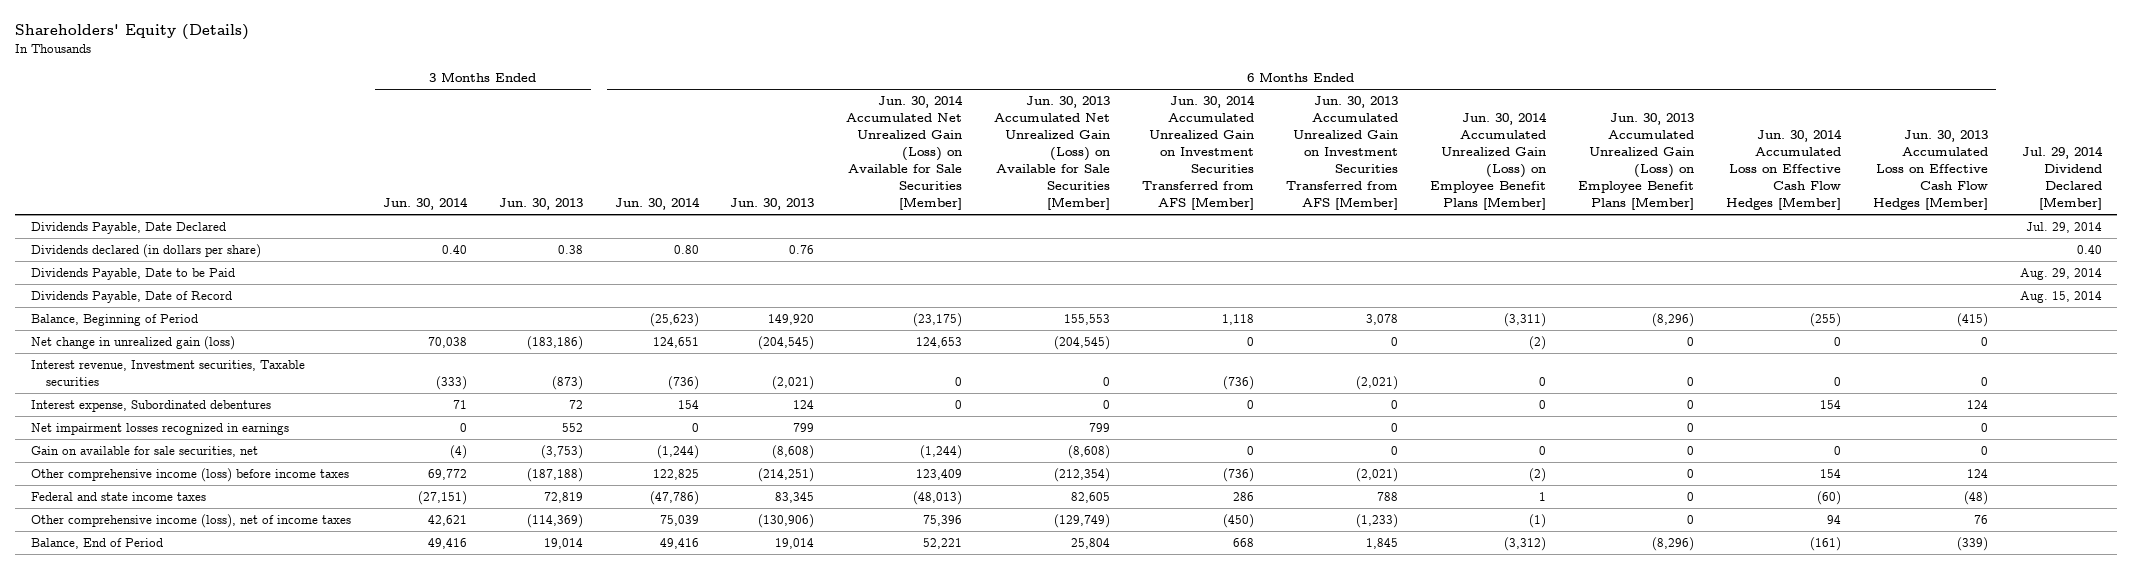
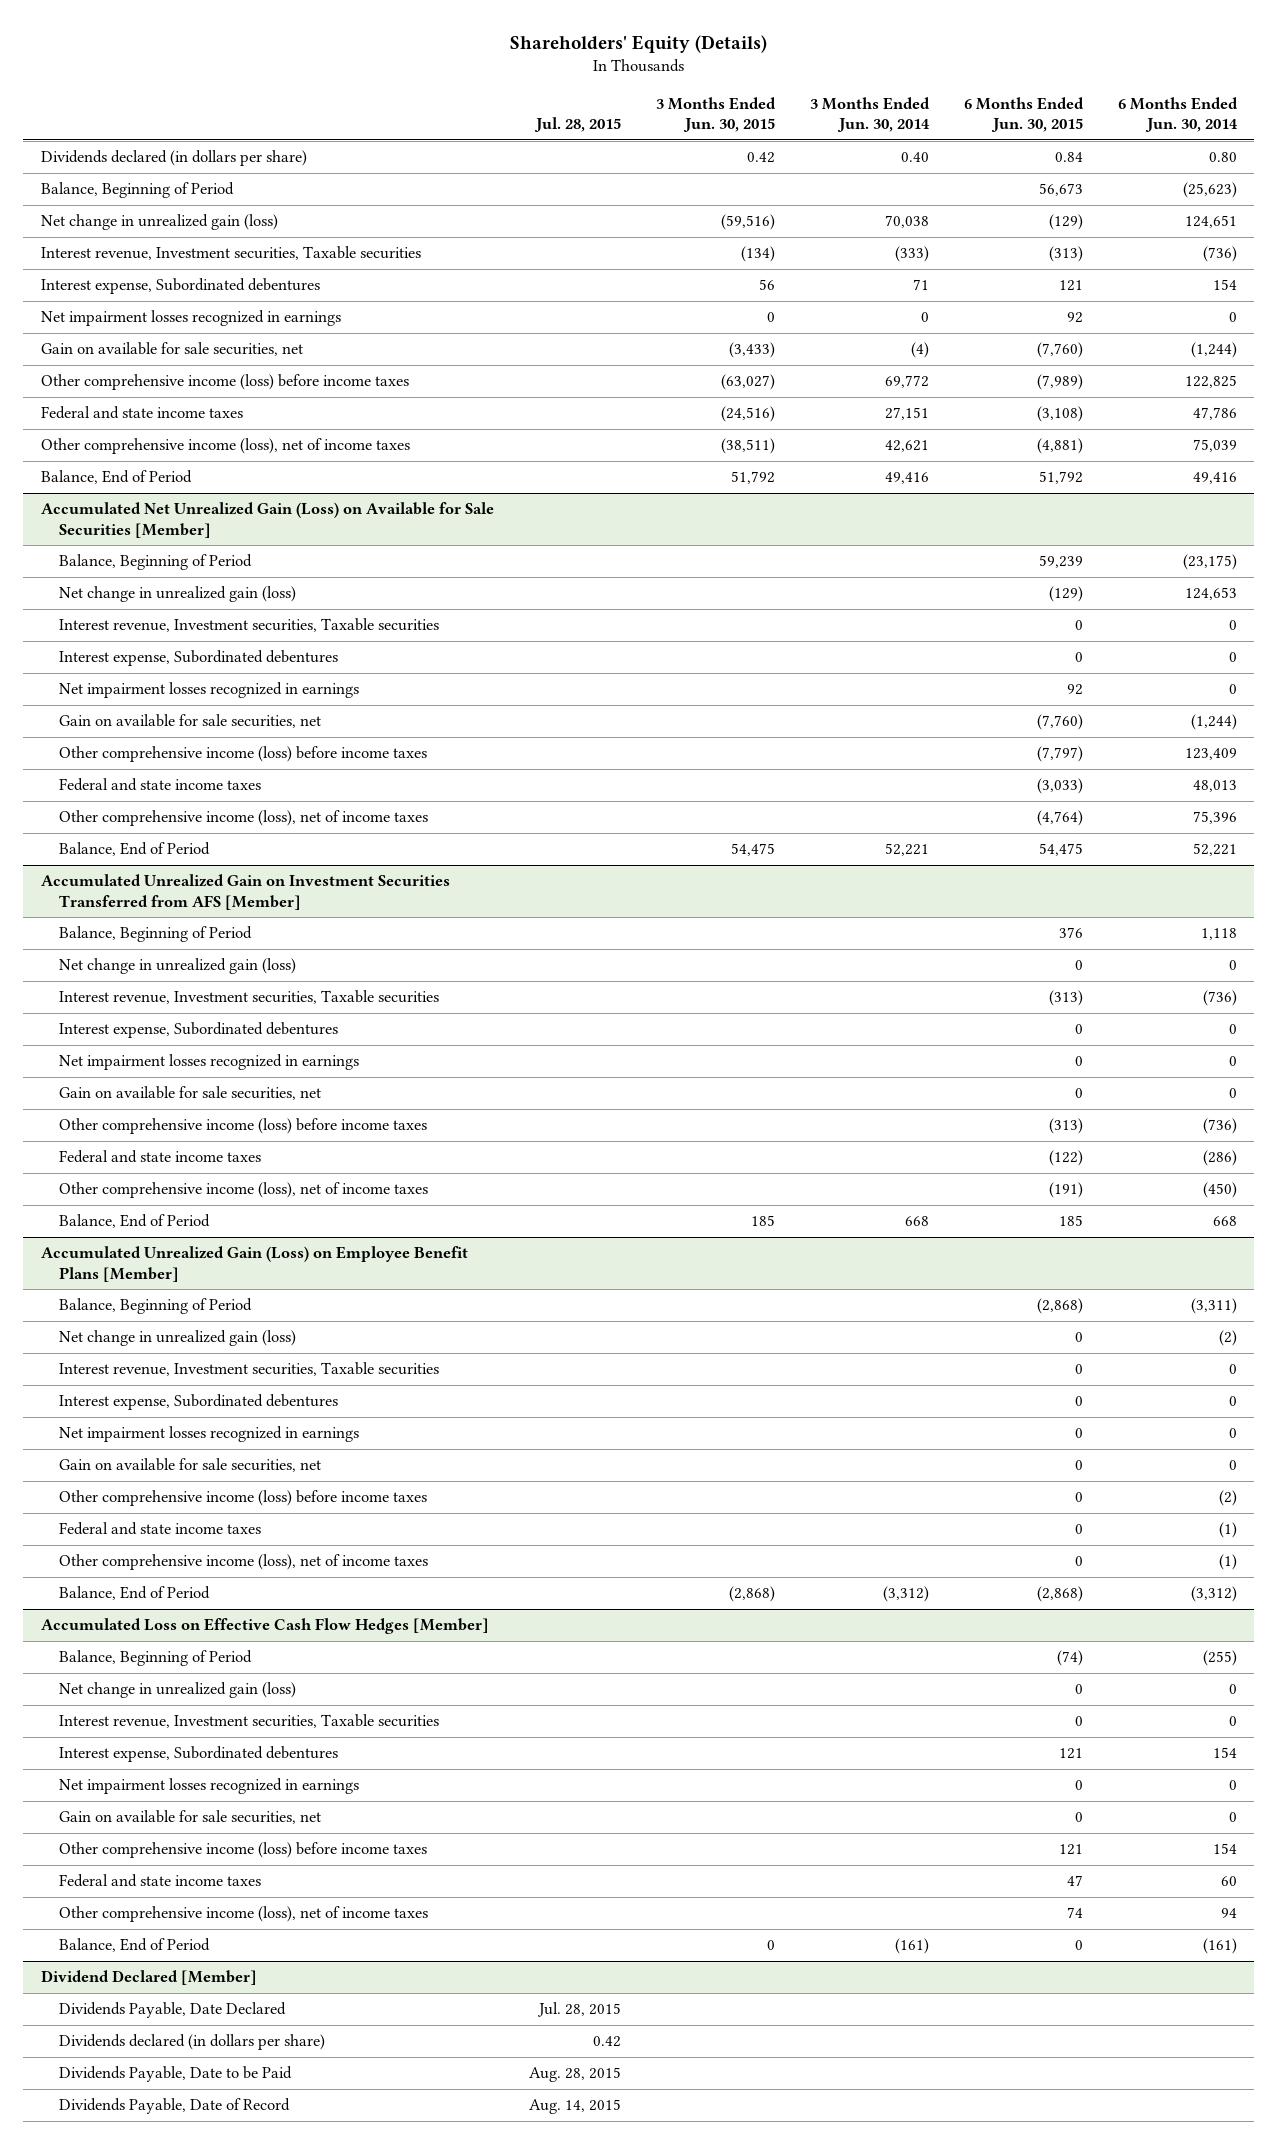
- | 3 Months Ended Jun. 30, 2014 | 3 Months Ended Jun. 30, 2013 | 6 Months Ended Jun. 30, 2014 | 6 Months Ended Jun. 30, 2013 | 6 Months Ended Jun. 30, 2014 Accumulated Net Unrealized Gain (Loss) on Available for Sale Securities [Member] | 6 Months Ended Jun. 30, 2013 Accumulated Net Unrealized Gain (Loss) on Available for Sale Securities [Member] | 6 Months Ended Jun. 30, 2014 Accumulated Unrealized Gain on Investment Securities Transferred from AFS [Member] | 6 Months Ended Jun. 30, 2013 Accumulated Unrealized Gain on Investment Securities Transferred from AFS [Member] | 6 Months Ended Jun. 30, 2014 Accumulated Unrealized Gain (Loss) on Employee Benefit Plans [Member] | 6 Months Ended Jun. 30, 2013 Accumulated Unrealized Gain (Loss) on Employee Benefit Plans [Member] | 6 Months Ended Jun. 30, 2014 Accumulated Loss on Effective Cash Flow Hedges [Member] | 6 Months Ended Jun. 30, 2013 Accumulated Loss on Effective Cash Flow Hedges [Member] | Jul. 29, 2014 Dividend Declared [Member]
+ | Jul. 28, 2015 | 3 Months Ended Jun. 30, 2015 | 3 Months Ended Jun. 30, 2014 | 6 Months Ended Jun. 30, 2015 | 6 Months Ended Jun. 30, 2014
- Dividends Payable, Date Declared | | | | | | | | | | | | | Jul. 29, 2014
- Dividends Payable, Date to be Paid | | | | | | | | | | | | | Aug. 29, 2014
- Dividends Payable, Date of Record | | | | | | | | | | | | | Aug. 15, 2014
- Federal and state income taxes | (27,151) | 72,819 | (47,786) | 83,345 | (48,013) | 82,605 | 286 | 788 | 1 | 0 | (60) | (48) |
+ Federal and state income taxes | | (24,516) | 27,151 | (3,108) | 47,786
+ Accumulated Net Unrealized Gain (Loss) on Available for Sale Securities [Member]
+ Balance, Beginning of Period | | | | 59,239 | (23,175)
+ Net change in unrealized gain (loss) | | | | (129) | 124,653
+ Interest revenue, Investment securities, Taxable securities | | | | 0 | 0
+ Interest expense, Subordinated debentures | | | | 0 | 0
+ Net impairment losses recognized in earnings | | | | 92 | 0
+ Gain on available for sale securities, net | | | | (7,760) | (1,244)
+ Other comprehensive income (loss) before income taxes | | | | (7,797) | 123,409
+ Federal and state income taxes | | | | (3,033) | 48,013
+ Other comprehensive income (loss), net of income taxes | | | | (4,764) | 75,396
+ Balance, End of Period | | 54,475 | 52,221 | 54,475 | 52,221
+ Accumulated Unrealized Gain on Investment Securities Transferred from AFS [Member]
+ Balance, Beginning of Period | | | | 376 | 1,118
+ Net change in unrealized gain (loss) | | | | 0 | 0
+ Interest revenue, Investment securities, Taxable securities | | | | (313) | (736)
+ Interest expense, Subordinated debentures | | | | 0 | 0
+ Net impairment losses recognized in earnings | | | | 0 | 0
+ Gain on available for sale securities, net | | | | 0 | 0
+ Other comprehensive income (loss) before income taxes | | | | (313) | (736)
+ Federal and state income taxes | | | | (122) | (286)
+ Other comprehensive income (loss), net of income taxes | | | | (191) | (450)
+ Balance, End of Period | | 185 | 668 | 185 | 668
+ Accumulated Unrealized Gain (Loss) on Employee Benefit Plans [Member]
+ Balance, Beginning of Period | | | | (2,868) | (3,311)
+ Net change in unrealized gain (loss) | | | | 0 | (2)
+ Interest revenue, Investment securities, Taxable securities | | | | 0 | 0
+ Interest expense, Subordinated debentures | | | | 0 | 0
+ Net impairment losses recognized in earnings | | | | 0 | 0
+ Gain on available for sale securities, net | | | | 0 | 0
+ Other comprehensive income (loss) before income taxes | | | | 0 | (2)
+ Federal and state income taxes | | | | 0 | (1)
+ Other comprehensive income (loss), net of income taxes | | | | 0 | (1)
+ Balance, End of Period | | (2,868) | (3,312) | (2,868) | (3,312)
+ Accumulated Loss on Effective Cash Flow Hedges [Member]
+ Balance, Beginning of Period | | | | (74) | (255)
+ Net change in unrealized gain (loss) | | | | 0 | 0
+ Interest revenue, Investment securities, Taxable securities | | | | 0 | 0
+ Interest expense, Subordinated debentures | | | | 121 | 154
+ Net impairment losses recognized in earnings | | | | 0 | 0
+ Gain on available for sale securities, net | | | | 0 | 0
+ Other comprehensive income (loss) before income taxes | | | | 121 | 154
+ Federal and state income taxes | | | | 47 | 60
+ Other comprehensive income (loss), net of income taxes | | | | 74 | 94
+ Balance, End of Period | | 0 | (161) | 0 | (161)
+ Dividend Declared [Member]
+ Dividends Payable, Date Declared | Jul. 28, 2015 | | | |
+ Dividends declared (in dollars per share) | 0.42 | | | |
+ Dividends Payable, Date to be Paid | Aug. 28, 2015 | | | |
+ Dividends Payable, Date of Record | Aug. 14, 2015 | | | |

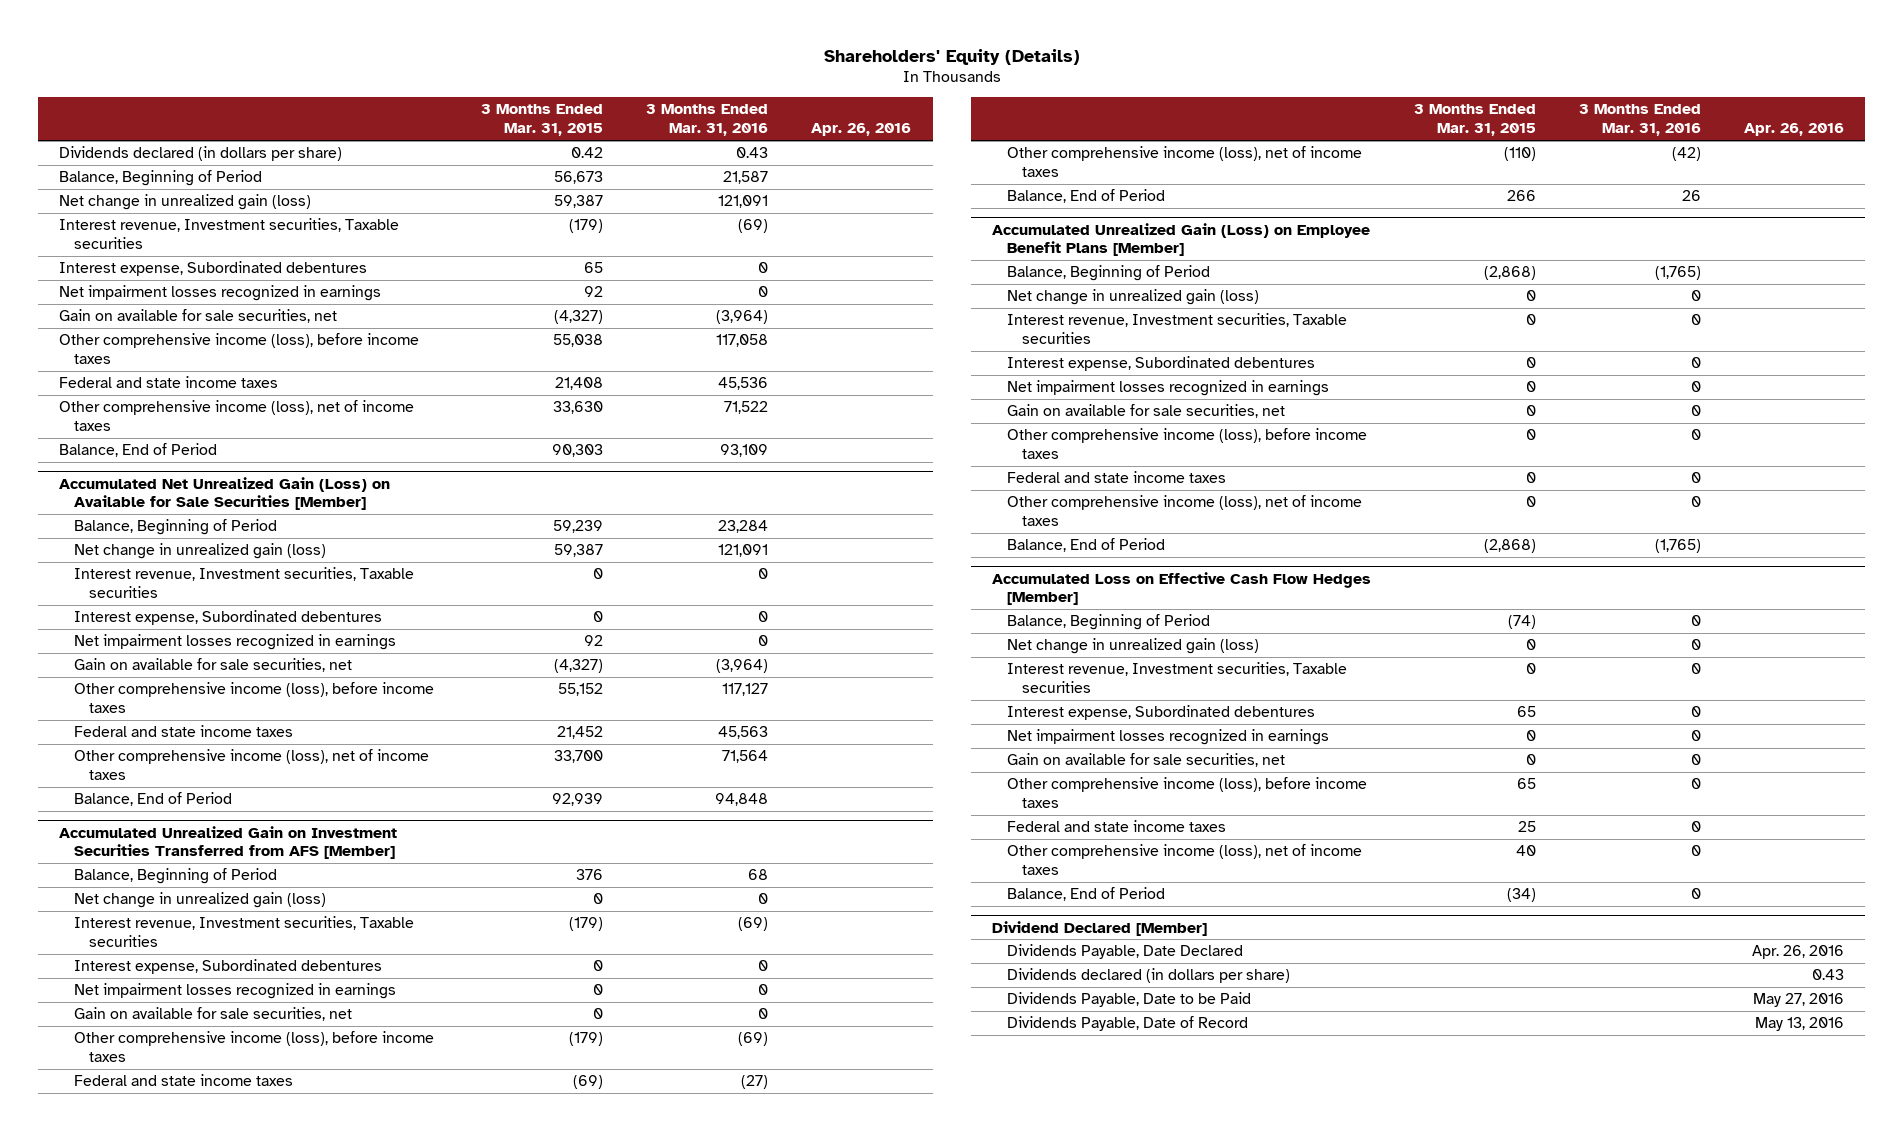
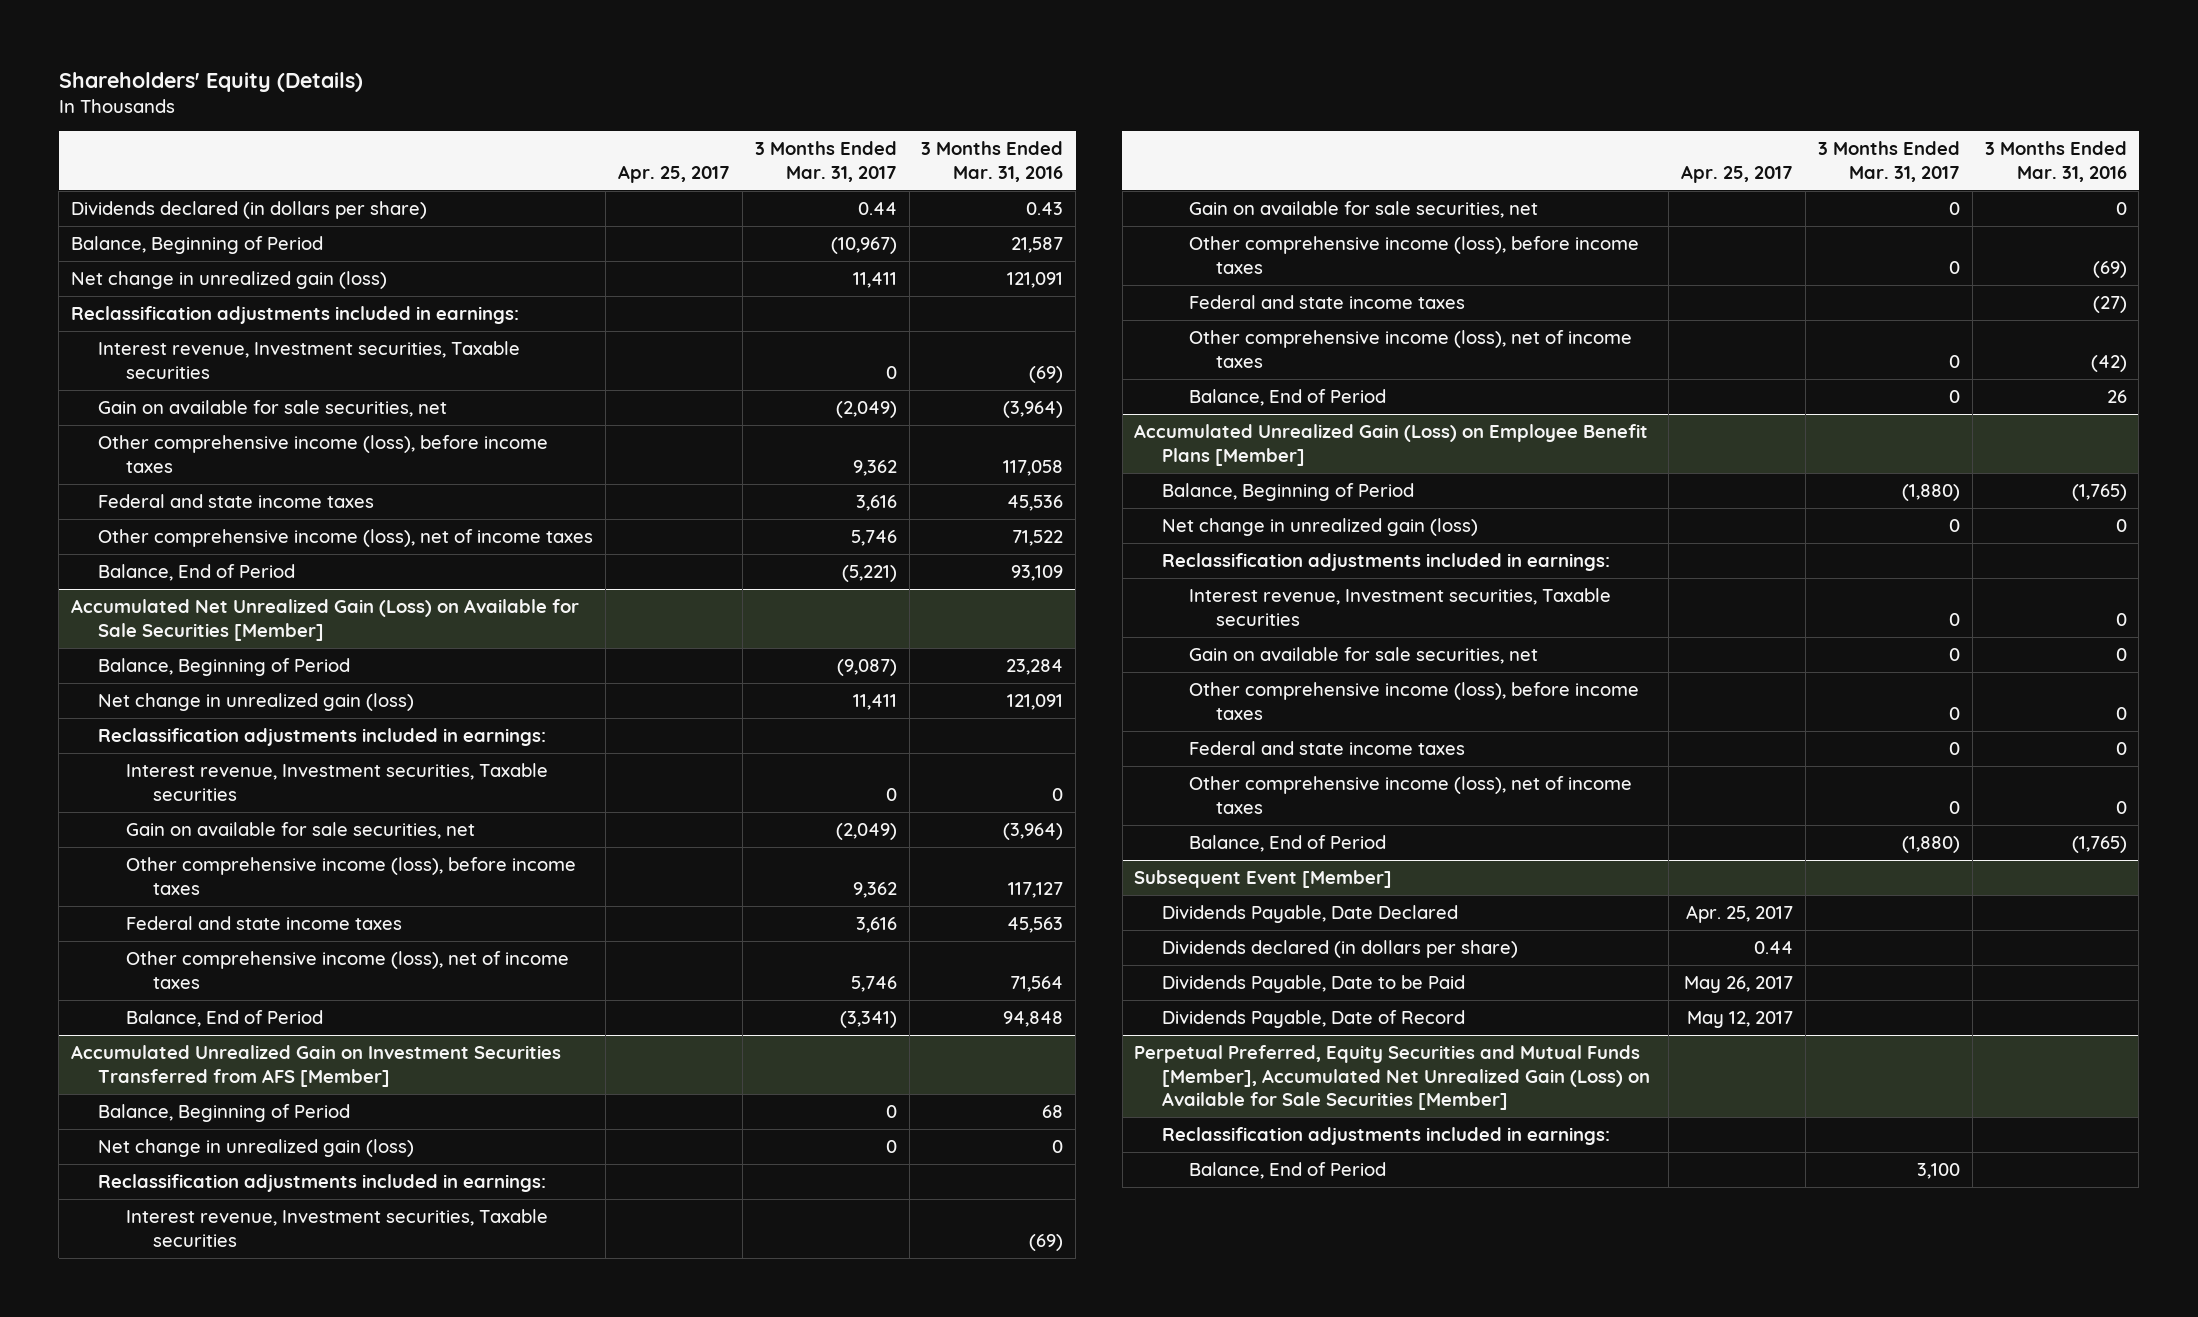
- | 3 Months Ended Mar. 31, 2015 | 3 Months Ended Mar. 31, 2016 | Apr. 26, 2016
+ | Apr. 25, 2017 | 3 Months Ended Mar. 31, 2017 | 3 Months Ended Mar. 31, 2016
+ Reclassification adjustments included in earnings:
- Interest expense, Subordinated debentures | 65 | 0 |
- Net impairment losses recognized in earnings | 92 | 0 |
@ Accumulated Net Unrealized Gain (Loss) on Available for Sale Securities [Member]
+ Reclassification adjustments included in earnings:
- Interest expense, Subordinated debentures | 0 | 0 |
- Net impairment losses recognized in earnings | 92 | 0 |
@ Accumulated Unrealized Gain on Investment Securities Transferred from AFS [Member]
+ Reclassification adjustments included in earnings:
- Interest expense, Subordinated debentures | 0 | 0 |
- Net impairment losses recognized in earnings | 0 | 0 |
@ Accumulated Unrealized Gain (Loss) on Employee Benefit Plans [Member]
+ Reclassification adjustments included in earnings:
- Interest expense, Subordinated debentures | 0 | 0 |
- Net impairment losses recognized in earnings | 0 | 0 |
- Accumulated Loss on Effective Cash Flow Hedges [Member]
- Balance, Beginning of Period | (74) | 0 |
- Net change in unrealized gain (loss) | 0 | 0 |
- Interest revenue, Investment securities, Taxable securities | 0 | 0 |
- Interest expense, Subordinated debentures | 65 | 0 |
- Net impairment losses recognized in earnings | 0 | 0 |
- Gain on available for sale securities, net | 0 | 0 |
- Other comprehensive income (loss), before income taxes | 65 | 0 |
- Federal and state income taxes | 25 | 0 |
- Other comprehensive income (loss), net of income taxes | 40 | 0 |
- Balance, End of Period | (34) | 0 |
- Dividend Declared [Member]
+ Subsequent Event [Member]
+ Perpetual Preferred, Equity Securities and Mutual Funds [Member], Accumulated Net Unrealized Gain (Loss) on Available for Sale Securities [Member]
+ Reclassification adjustments included in earnings:
+ Balance, End of Period | | 3,100 |

